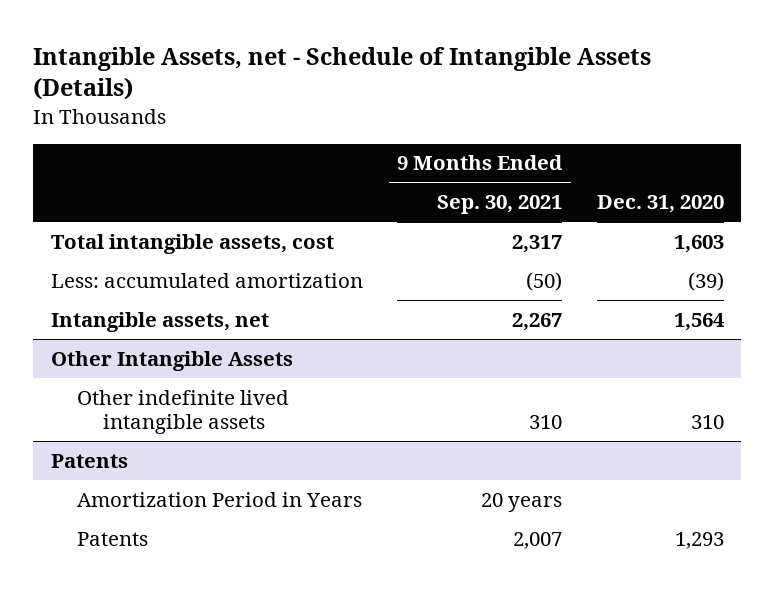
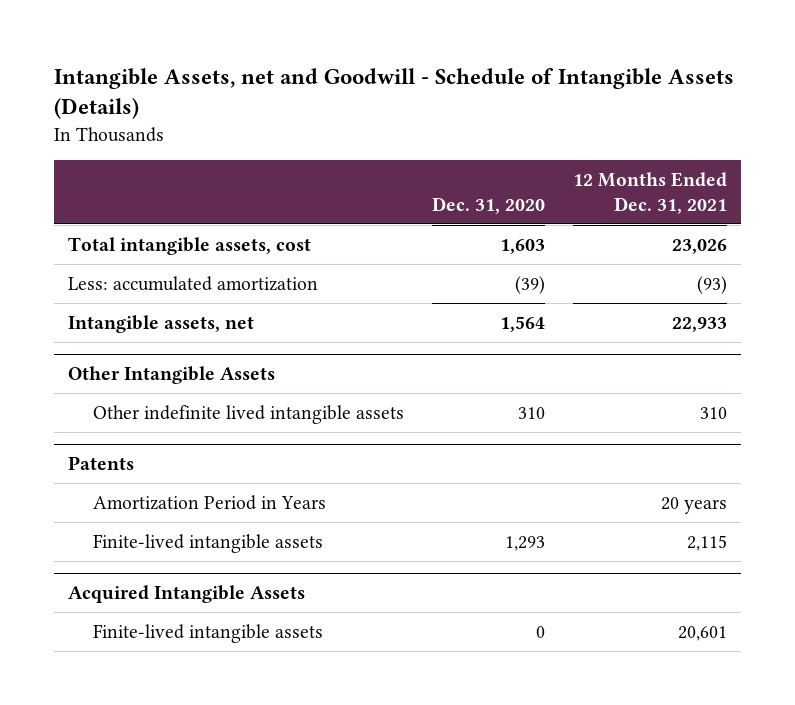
- Intangible Assets, net - Schedule of Intangible Assets (Details)
+ Intangible Assets, net and Goodwill - Schedule of Intangible Assets (Details)
- | 9 Months Ended Sep. 30, 2021 | Dec. 31, 2020
+ | Dec. 31, 2020 | 12 Months Ended Dec. 31, 2021
@ Patents
- Patents | 2,007 | 1,293
+ Finite-lived intangible assets | 1,293 | 2,115
+ Acquired Intangible Assets
+ Finite-lived intangible assets | 0 | 20,601

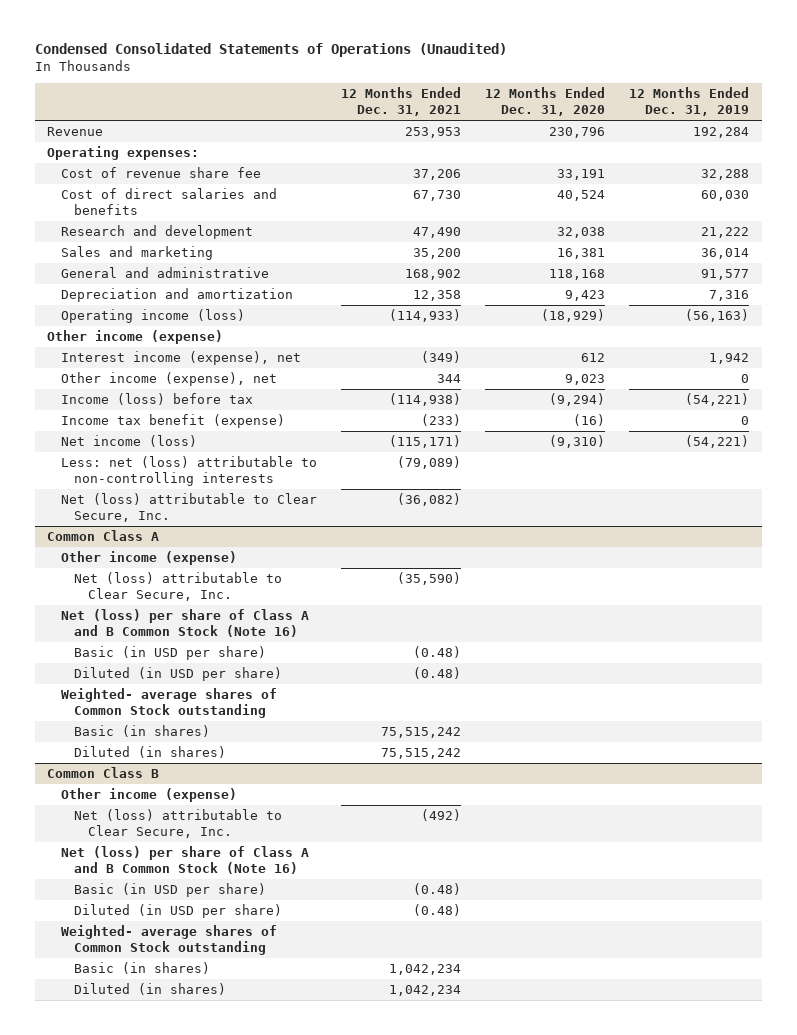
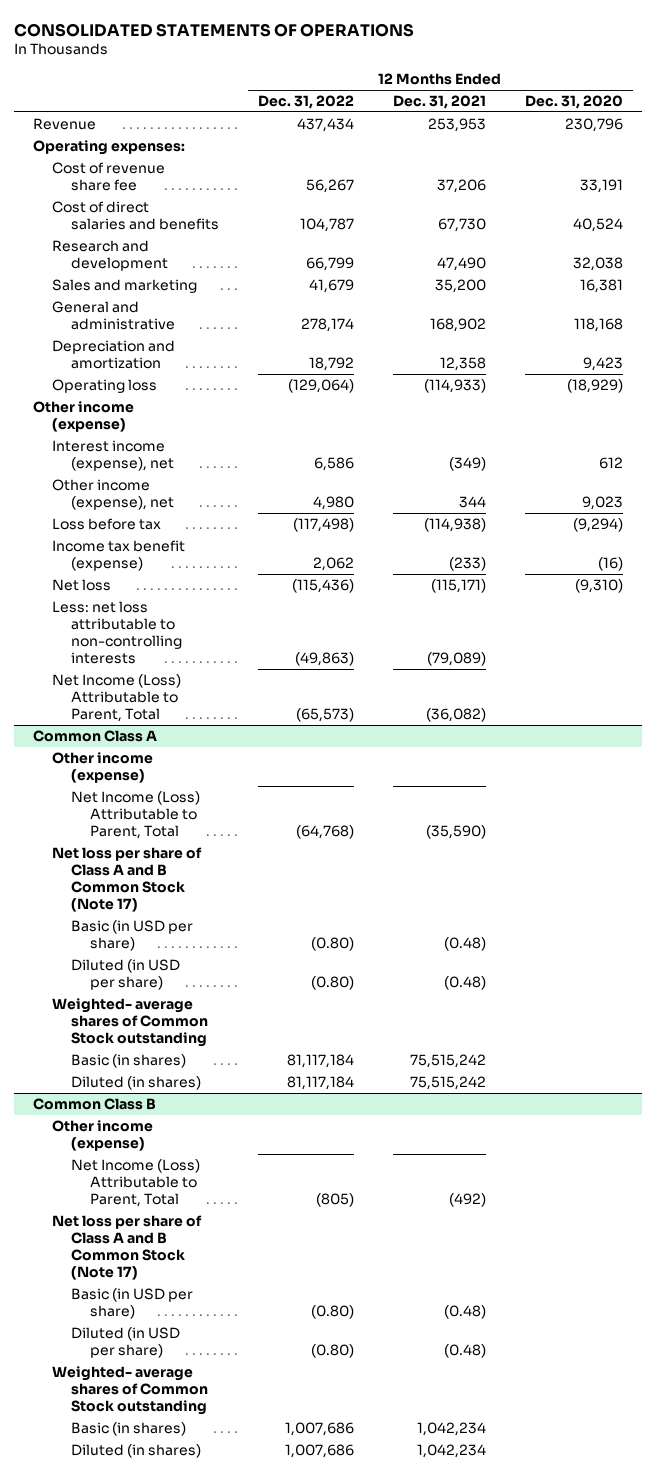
- Condensed Consolidated Statements of Operations (Unaudited)
+ CONSOLIDATED STATEMENTS OF OPERATIONS
- | 12 Months Ended Dec. 31, 2021 | 12 Months Ended Dec. 31, 2020 | 12 Months Ended Dec. 31, 2019
+ | 12 Months Ended Dec. 31, 2022 | 12 Months Ended Dec. 31, 2021 | 12 Months Ended Dec. 31, 2020
- Operating income (loss) | (114,933) | (18,929) | (56,163)
+ Operating loss | (129,064) | (114,933) | (18,929)
- Income (loss) before tax | (114,938) | (9,294) | (54,221)
+ Loss before tax | (117,498) | (114,938) | (9,294)
- Net income (loss) | (115,171) | (9,310) | (54,221)
- Less: net (loss) attributable to non-controlling interests | (79,089) | |
- Net (loss) attributable to Clear Secure, Inc. | (36,082) | |
+ Net loss | (115,436) | (115,171) | (9,310)
+ Less: net loss attributable to non-controlling interests | (49,863) | (79,089) |
+ Net Income (Loss) Attributable to Parent, Total | (65,573) | (36,082) |
@ Common Class A
- Net (loss) attributable to Clear Secure, Inc. | (35,590) | |
- Net (loss) per share of Class A and B Common Stock (Note 16)
+ Net Income (Loss) Attributable to Parent, Total | (64,768) | (35,590) |
+ Net loss per share of Class A and B Common Stock (Note 17)
@ Common Class B
- Net (loss) attributable to Clear Secure, Inc. | (492) | |
- Net (loss) per share of Class A and B Common Stock (Note 16)
+ Net Income (Loss) Attributable to Parent, Total | (805) | (492) |
+ Net loss per share of Class A and B Common Stock (Note 17)

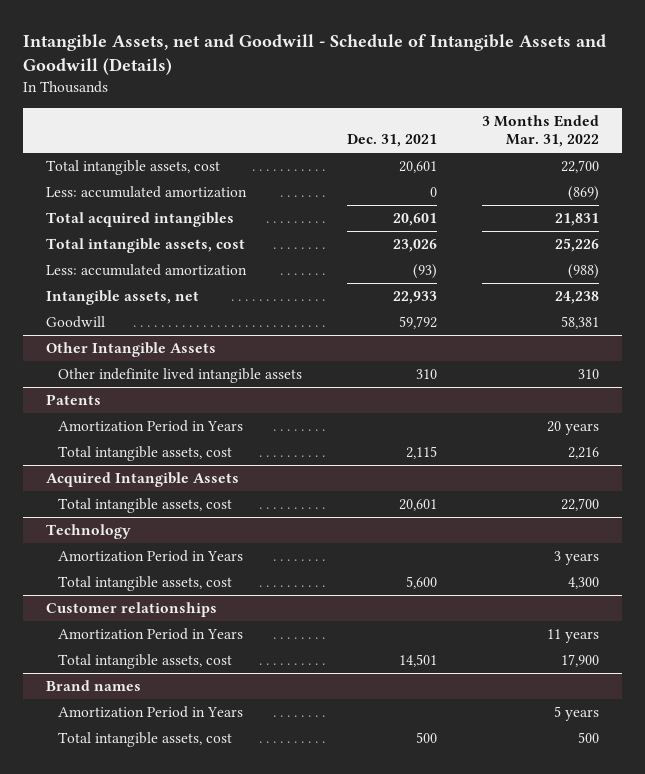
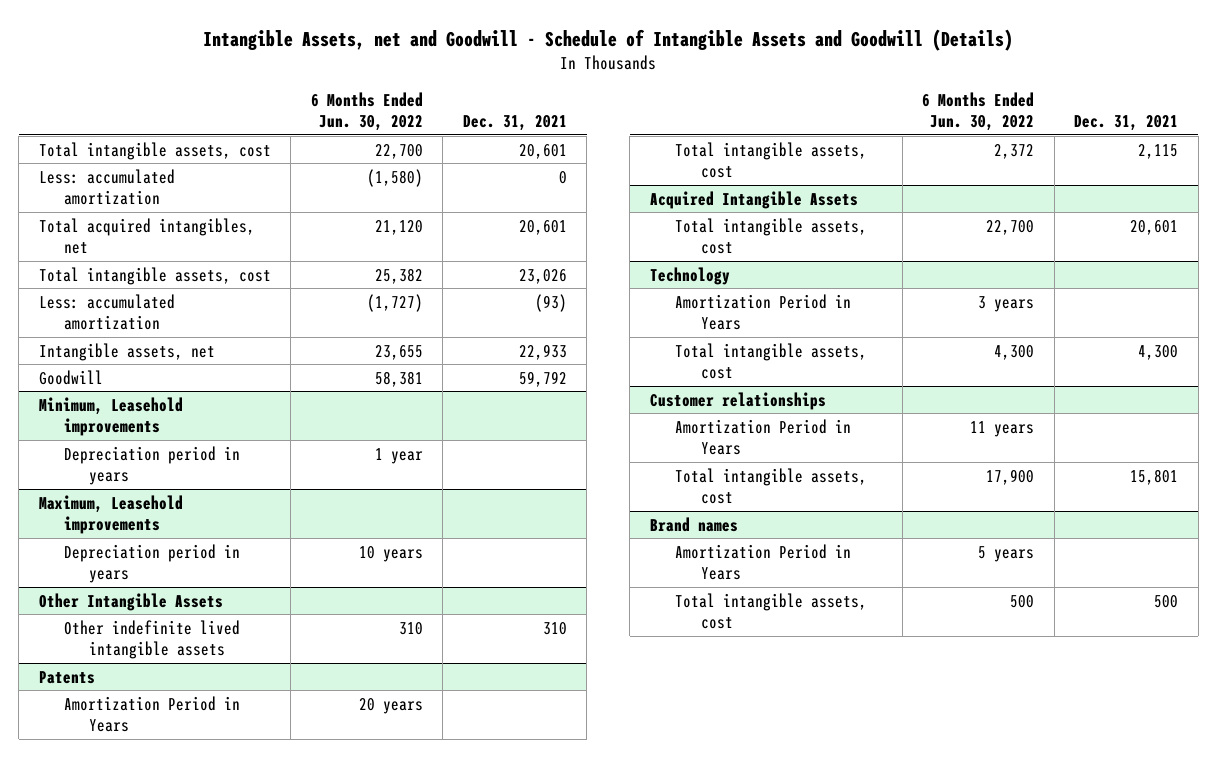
- | Dec. 31, 2021 | 3 Months Ended Mar. 31, 2022
+ | 6 Months Ended Jun. 30, 2022 | Dec. 31, 2021
- Total acquired intangibles | 20,601 | 21,831
+ Total acquired intangibles, net | 21,120 | 20,601
+ Minimum, Leasehold improvements
+ Depreciation period in years | 1 year |
+ Maximum, Leasehold improvements
+ Depreciation period in years | 10 years |
@ Technology
- Total intangible assets, cost | 5,600 | 4,300
+ Total intangible assets, cost | 4,300 | 4,300
@ Customer relationships
- Total intangible assets, cost | 14,501 | 17,900
+ Total intangible assets, cost | 17,900 | 15,801

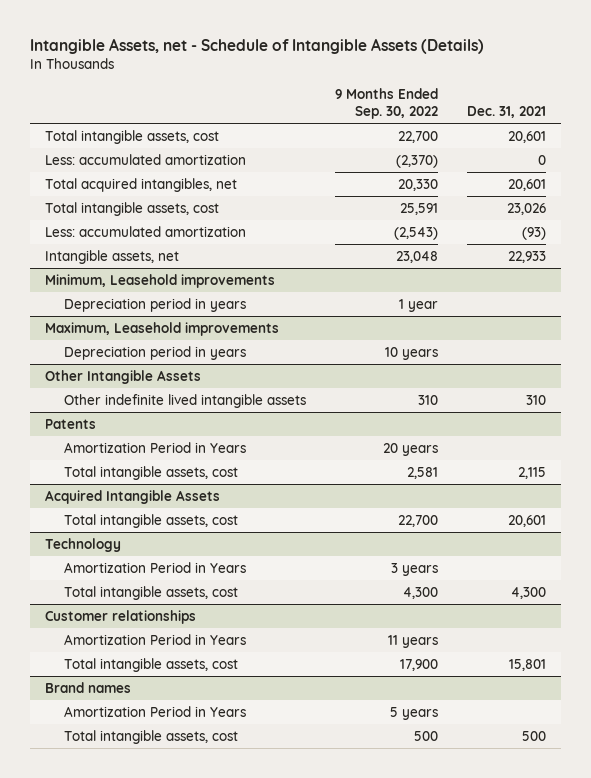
- Intangible Assets, net and Goodwill - Schedule of Intangible Assets and Goodwill (Details)
+ Intangible Assets, net - Schedule of Intangible Assets (Details)
- | 6 Months Ended Jun. 30, 2022 | Dec. 31, 2021
+ | 9 Months Ended Sep. 30, 2022 | Dec. 31, 2021
- Goodwill | 58,381 | 59,792

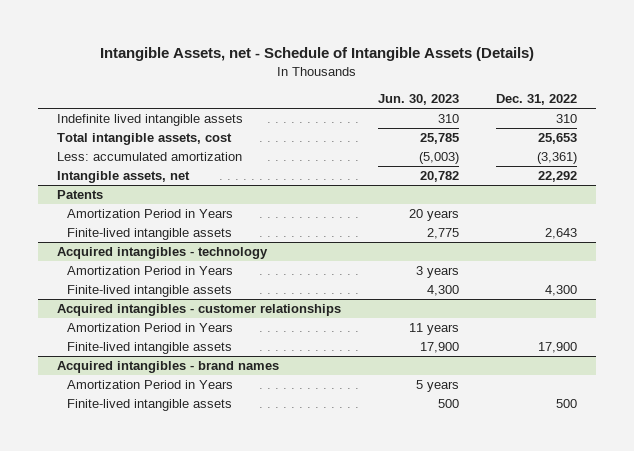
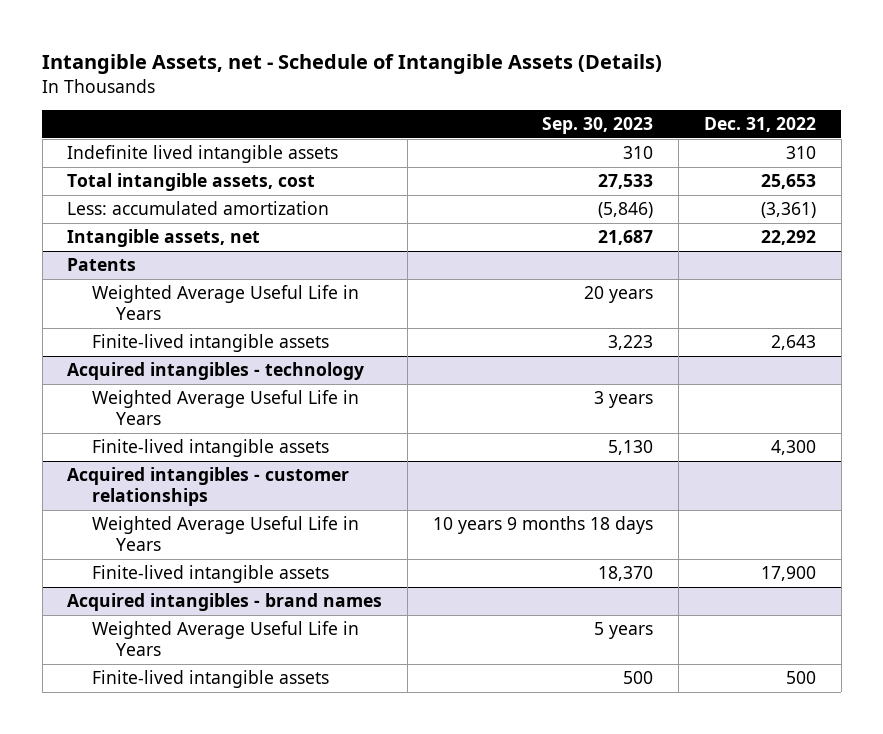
- | Jun. 30, 2023 | Dec. 31, 2022
+ | Sep. 30, 2023 | Dec. 31, 2022
@ Patents
- Amortization Period in Years | 20 years |
+ Weighted Average Useful Life in Years | 20 years |
@ Acquired intangibles - technology
- Amortization Period in Years | 3 years |
+ Weighted Average Useful Life in Years | 3 years |
@ Acquired intangibles - customer relationships
- Amortization Period in Years | 11 years |
+ Weighted Average Useful Life in Years | 10 years 9 months 18 days |
@ Acquired intangibles - brand names
- Amortization Period in Years | 5 years |
+ Weighted Average Useful Life in Years | 5 years |

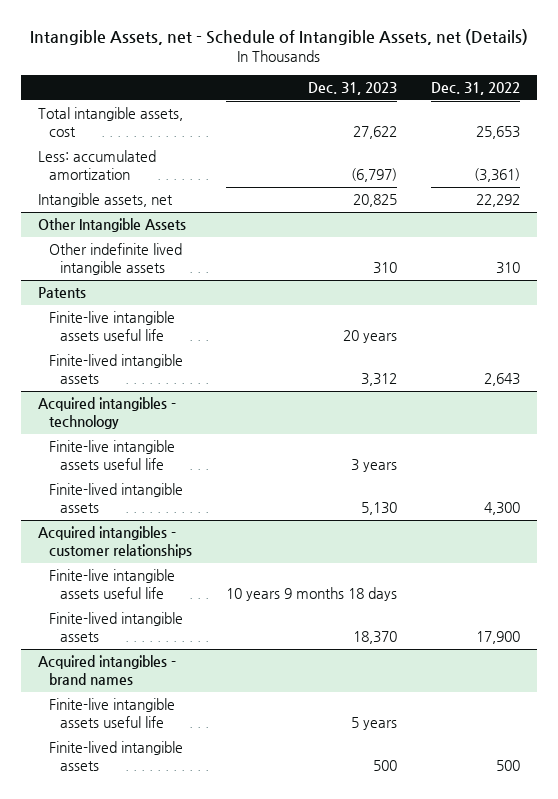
- Intangible Assets, net - Schedule of Intangible Assets (Details)
+ Intangible Assets, net - Schedule of Intangible Assets, net (Details)
- | Sep. 30, 2023 | Dec. 31, 2022
+ | Dec. 31, 2023 | Dec. 31, 2022
- Indefinite lived intangible assets | 310 | 310
+ Other Intangible Assets
+ Other indefinite lived intangible assets | 310 | 310
@ Patents
- Weighted Average Useful Life in Years | 20 years |
+ Finite-live intangible assets useful life | 20 years |
@ Acquired intangibles - technology
- Weighted Average Useful Life in Years | 3 years |
+ Finite-live intangible assets useful life | 3 years |
@ Acquired intangibles - customer relationships
- Weighted Average Useful Life in Years | 10 years 9 months 18 days |
+ Finite-live intangible assets useful life | 10 years 9 months 18 days |
@ Acquired intangibles - brand names
- Weighted Average Useful Life in Years | 5 years |
+ Finite-live intangible assets useful life | 5 years |

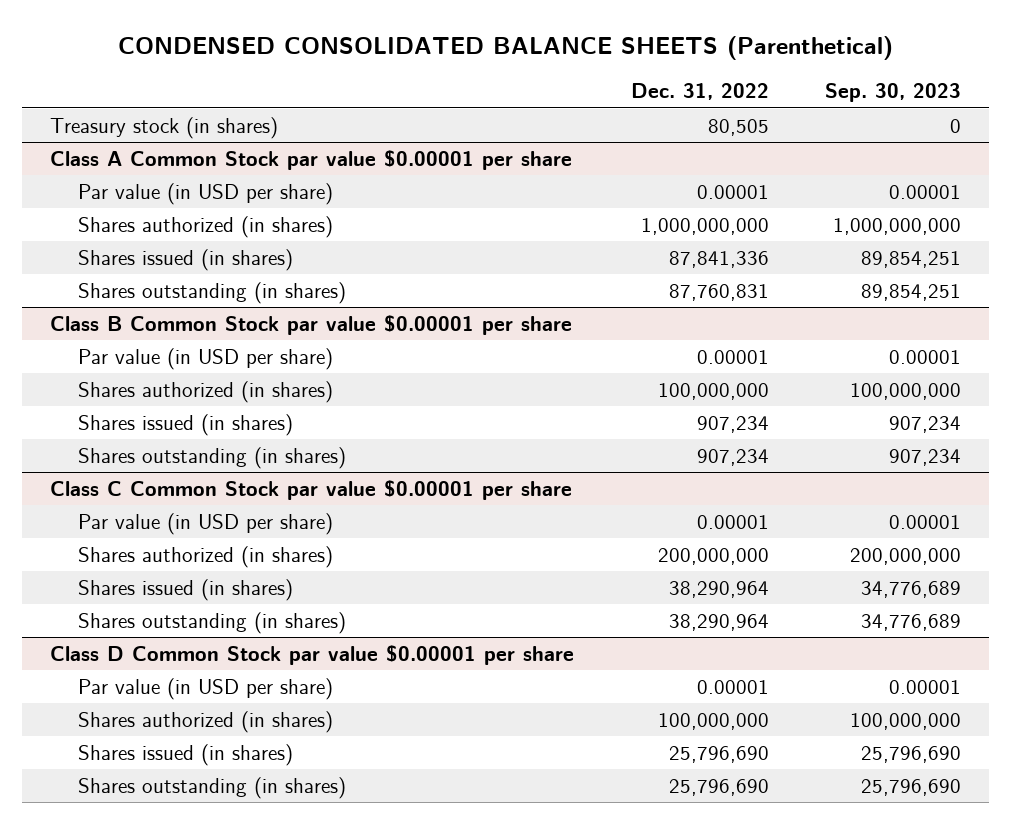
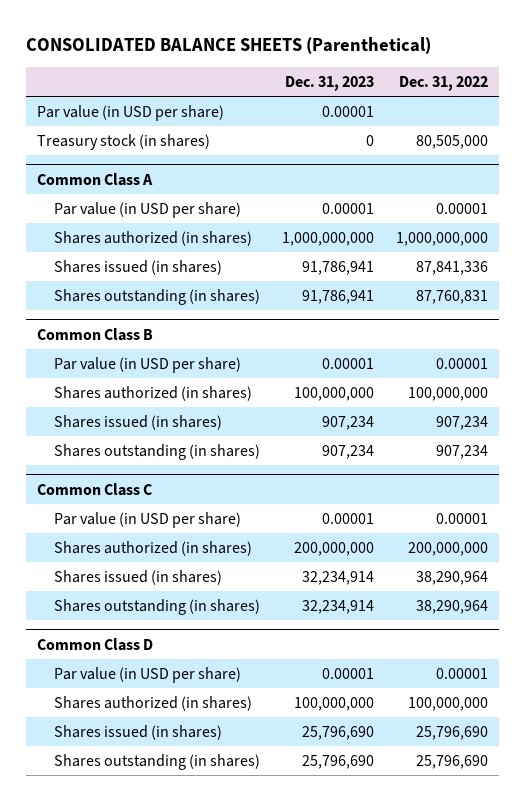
- CONDENSED CONSOLIDATED BALANCE SHEETS (Parenthetical)
+ CONSOLIDATED BALANCE SHEETS (Parenthetical)
- | Dec. 31, 2022 | Sep. 30, 2023
+ | Dec. 31, 2023 | Dec. 31, 2022
- Treasury stock (in shares) | 80,505 | 0
- Class A Common Stock par value $0.00001 per share
+ Par value (in USD per share) | 0.00001 |
+ Treasury stock (in shares) | 0 | 80,505,000
+ Common Class A
- Class B Common Stock par value $0.00001 per share
+ Common Class B
- Class C Common Stock par value $0.00001 per share
+ Common Class C
- Class D Common Stock par value $0.00001 per share
+ Common Class D

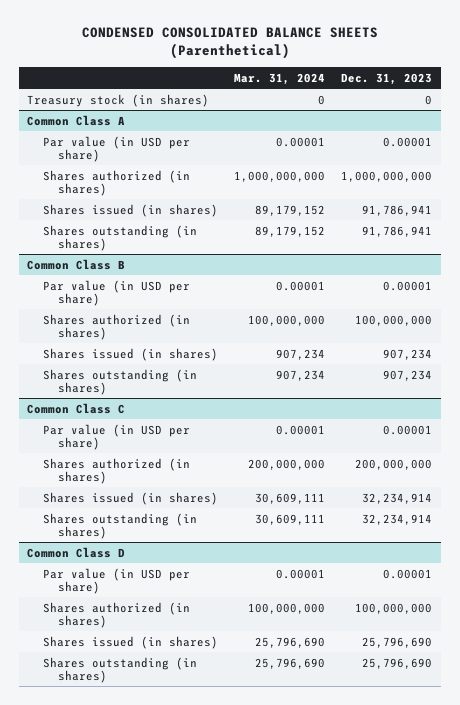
- CONSOLIDATED BALANCE SHEETS (Parenthetical)
+ CONDENSED CONSOLIDATED BALANCE SHEETS (Parenthetical)
- | Dec. 31, 2023 | Dec. 31, 2022
+ | Mar. 31, 2024 | Dec. 31, 2023
- Par value (in USD per share) | 0.00001 |

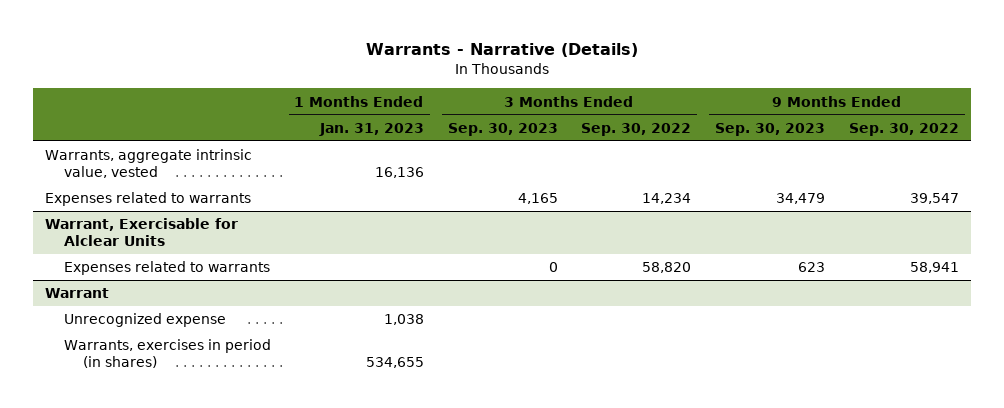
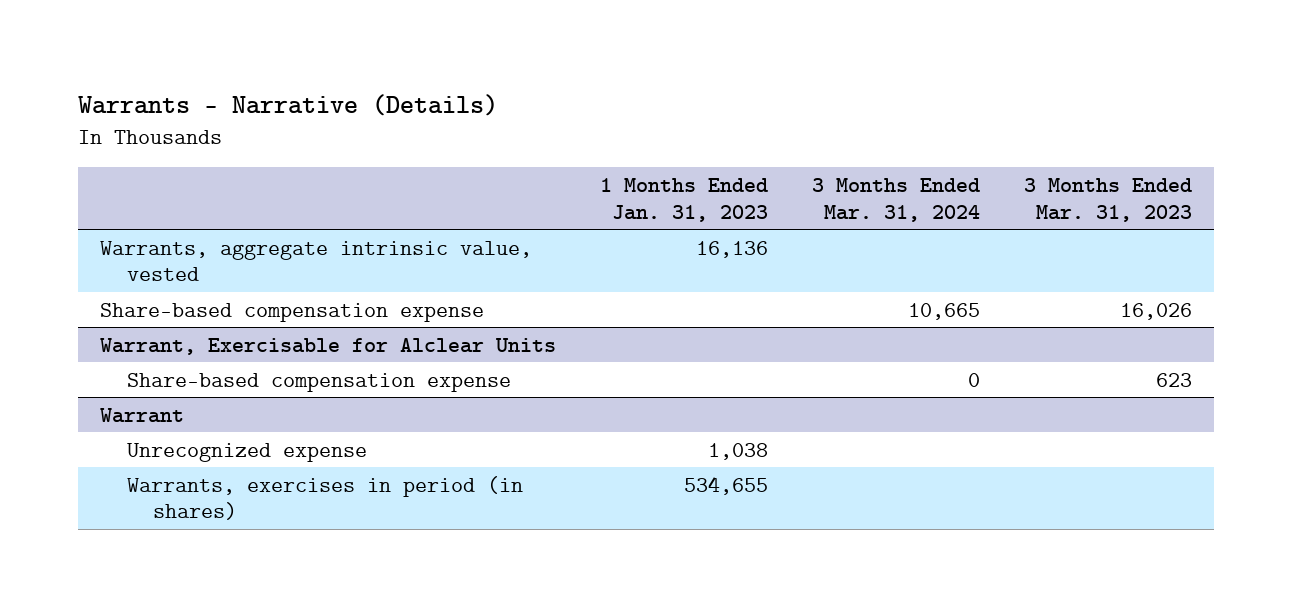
- | 1 Months Ended Jan. 31, 2023 | 3 Months Ended Sep. 30, 2023 | 3 Months Ended Sep. 30, 2022 | 9 Months Ended Sep. 30, 2023 | 9 Months Ended Sep. 30, 2022
+ | 1 Months Ended Jan. 31, 2023 | 3 Months Ended Mar. 31, 2024 | 3 Months Ended Mar. 31, 2023
- Expenses related to warrants | | 4,165 | 14,234 | 34,479 | 39,547
+ Share-based compensation expense | | 10,665 | 16,026
@ Warrant, Exercisable for Alclear Units
- Expenses related to warrants | | 0 | 58,820 | 623 | 58,941
+ Share-based compensation expense | | 0 | 623

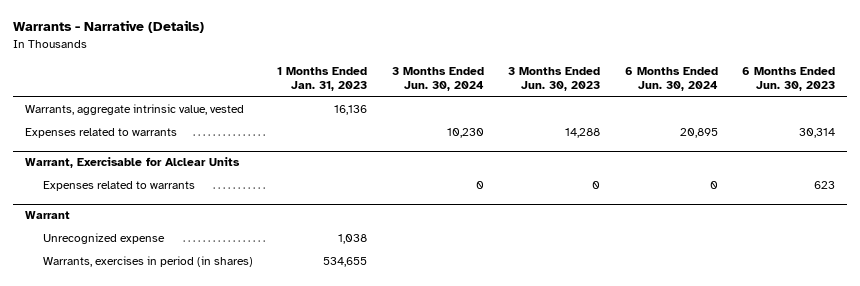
- | 1 Months Ended Jan. 31, 2023 | 3 Months Ended Mar. 31, 2024 | 3 Months Ended Mar. 31, 2023
+ | 1 Months Ended Jan. 31, 2023 | 3 Months Ended Jun. 30, 2024 | 3 Months Ended Jun. 30, 2023 | 6 Months Ended Jun. 30, 2024 | 6 Months Ended Jun. 30, 2023
- Share-based compensation expense | | 10,665 | 16,026
+ Expenses related to warrants | | 10,230 | 14,288 | 20,895 | 30,314
@ Warrant, Exercisable for Alclear Units
- Share-based compensation expense | | 0 | 623
+ Expenses related to warrants | | 0 | 0 | 0 | 623

